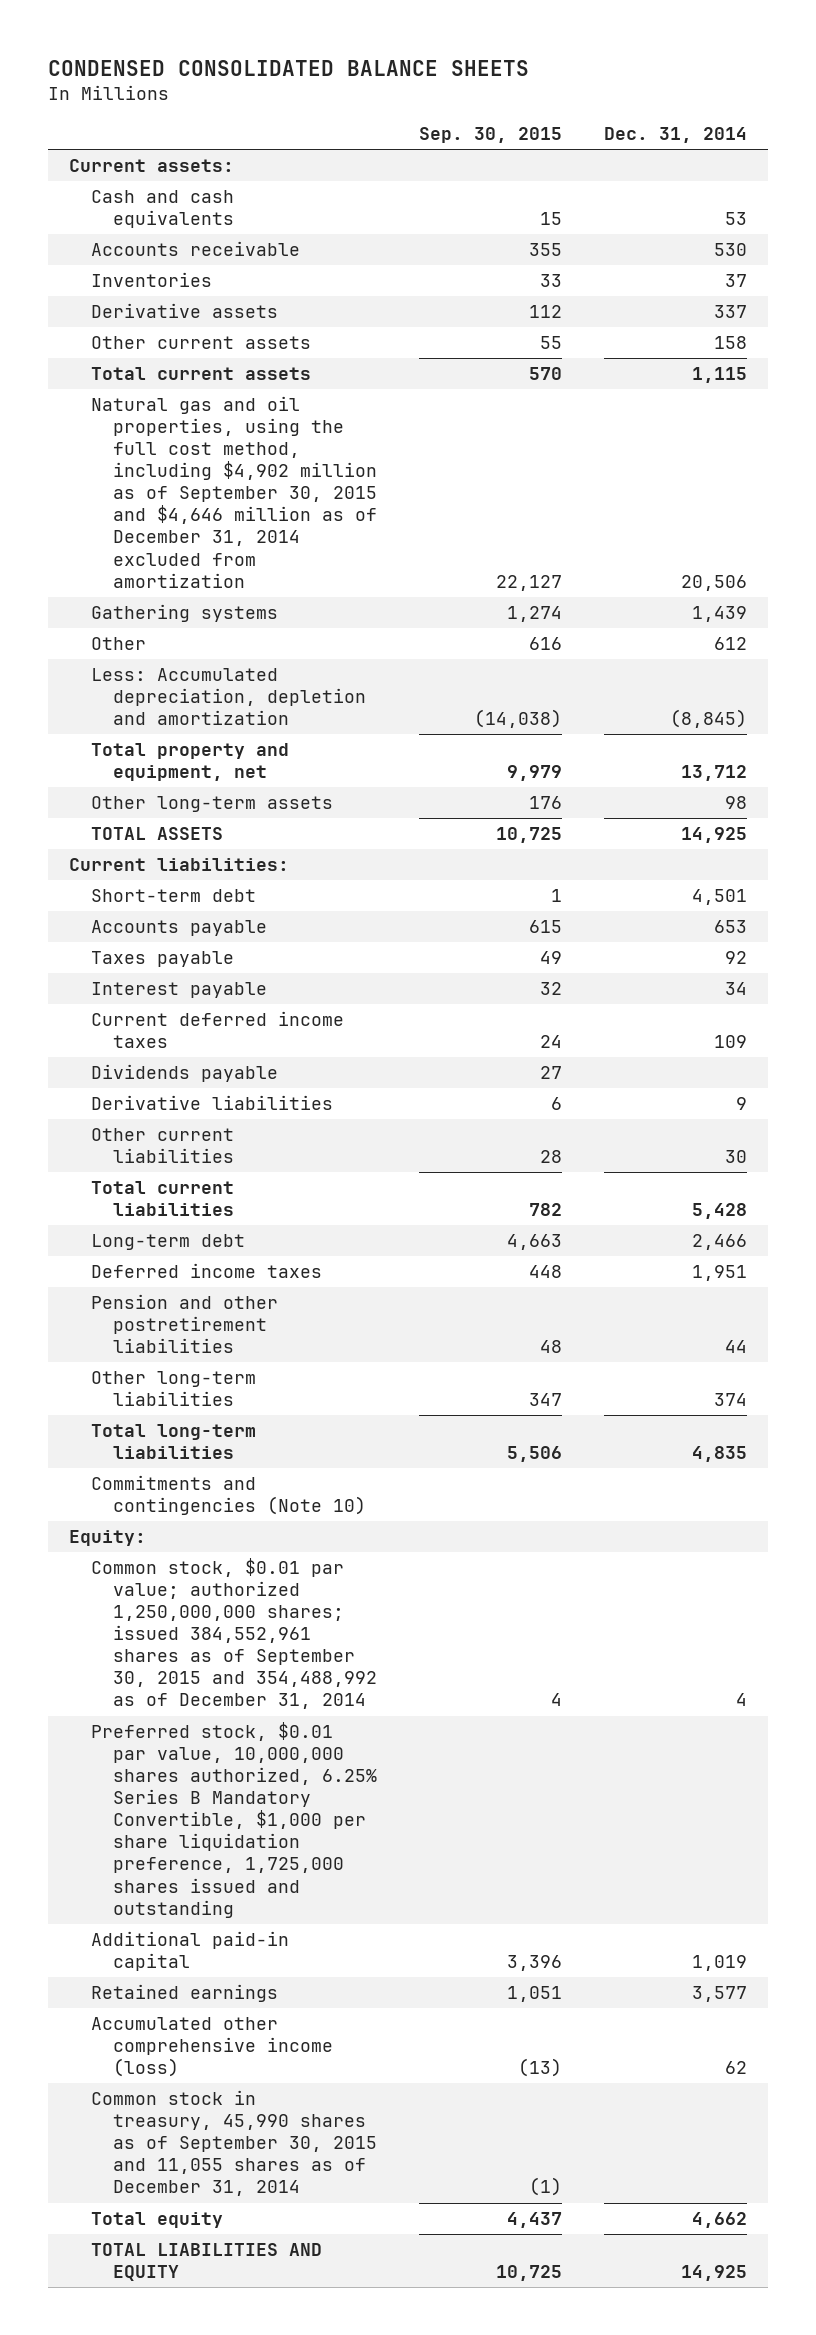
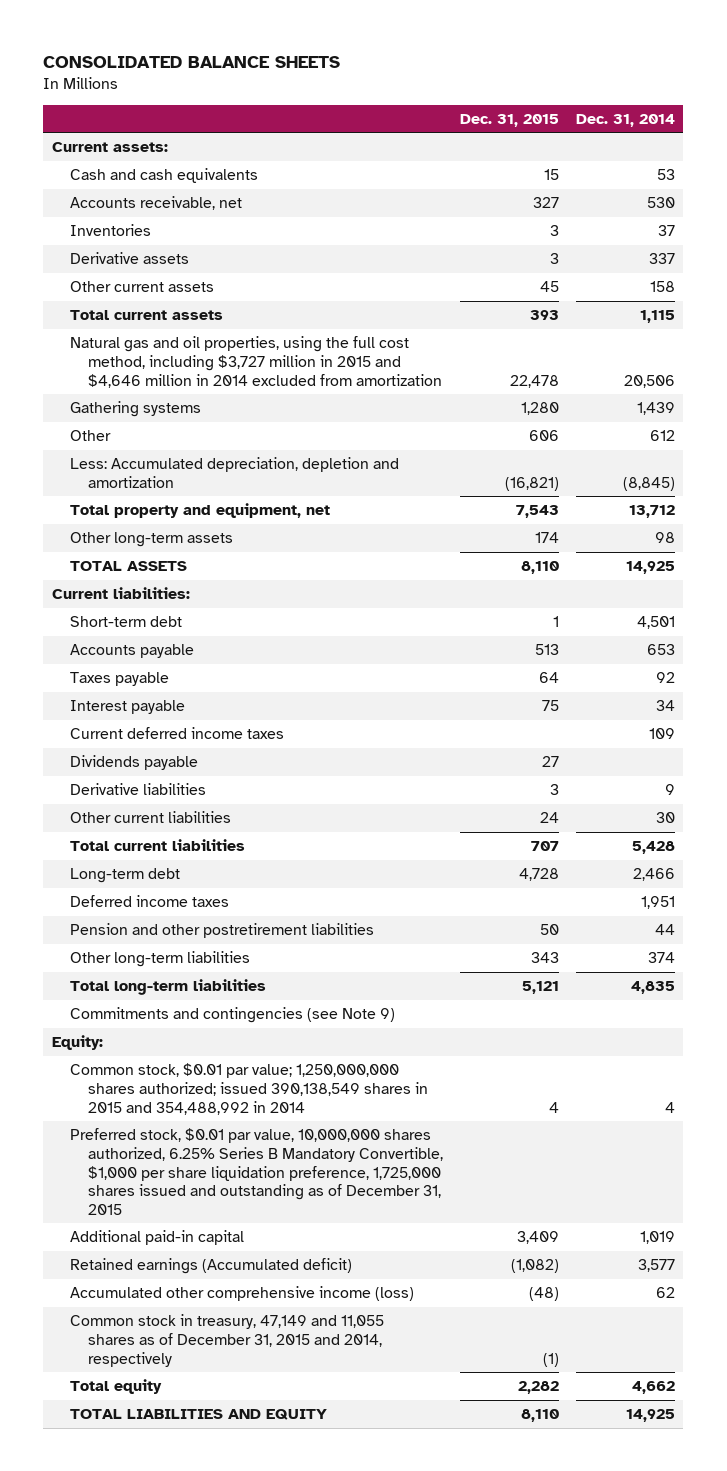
- CONDENSED CONSOLIDATED BALANCE SHEETS
+ CONSOLIDATED BALANCE SHEETS
- | Sep. 30, 2015 | Dec. 31, 2014
+ | Dec. 31, 2015 | Dec. 31, 2014
- Accounts receivable | 355 | 530
+ Accounts receivable, net | 327 | 530
- Natural gas and oil properties, using the full cost method, including $4,902 million as of September 30, 2015 and $4,646 million as of December 31, 2014 excluded from amortization | 22,127 | 20,506
+ Natural gas and oil properties, using the full cost method, including $3,727 million in 2015 and $4,646 million in 2014 excluded from amortization | 22,478 | 20,506
- Commitments and contingencies (Note 10)
+ Commitments and contingencies (see Note 9)
- Common stock, $0.01 par value; authorized 1,250,000,000 shares; issued 384,552,961 shares as of September 30, 2015 and 354,488,992 as of December 31, 2014 | 4 | 4
- Preferred stock, $0.01 par value, 10,000,000 shares authorized, 6.25% Series B Mandatory Convertible, $1,000 per share liquidation preference, 1,725,000 shares issued and outstanding
+ Common stock, $0.01 par value; 1,250,000,000 shares authorized; issued 390,138,549 shares in 2015 and 354,488,992 in 2014 | 4 | 4
+ Preferred stock, $0.01 par value, 10,000,000 shares authorized, 6.25% Series B Mandatory Convertible, $1,000 per share liquidation preference, 1,725,000 shares issued and outstanding as of December 31, 2015
- Retained earnings | 1,051 | 3,577
+ Retained earnings (Accumulated deficit) | (1,082) | 3,577
- Common stock in treasury, 45,990 shares as of September 30, 2015 and 11,055 shares as of December 31, 2014 | (1) |
+ Common stock in treasury, 47,149 and 11,055 shares as of December 31, 2015 and 2014, respectively | (1) |

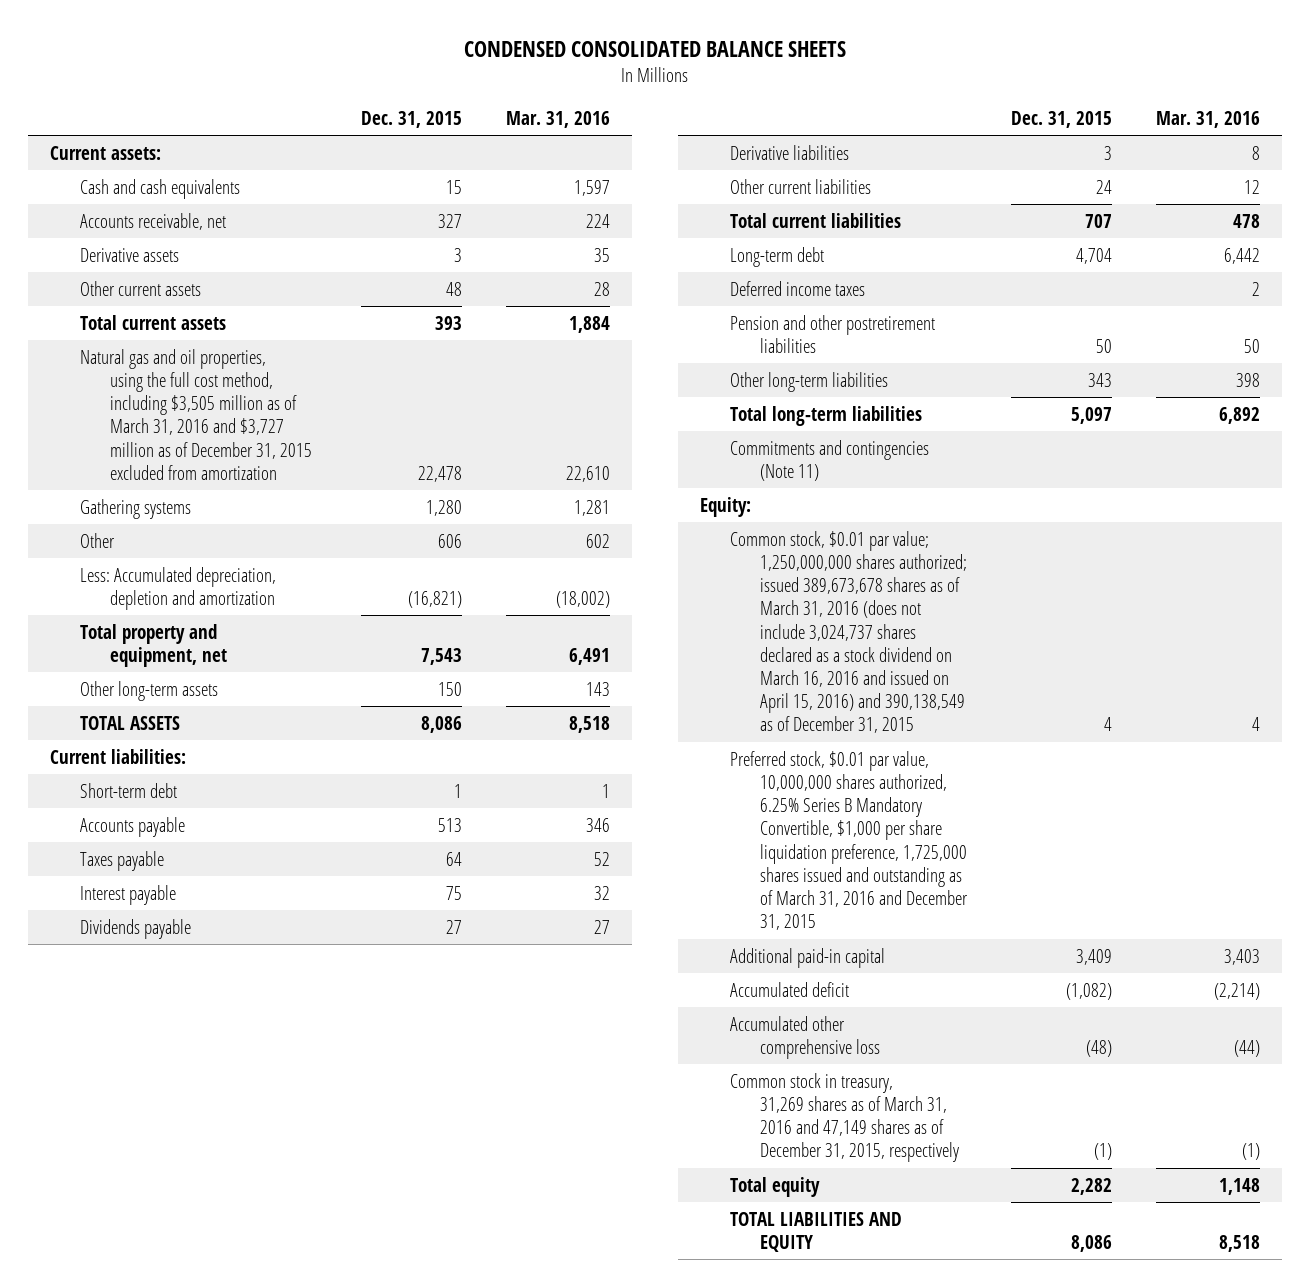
- CONSOLIDATED BALANCE SHEETS
+ CONDENSED CONSOLIDATED BALANCE SHEETS
- | Dec. 31, 2015 | Dec. 31, 2014
+ | Dec. 31, 2015 | Mar. 31, 2016
- Inventories | 3 | 37
- Other current assets | 45 | 158
+ Other current assets | 48 | 28
- Natural gas and oil properties, using the full cost method, including $3,727 million in 2015 and $4,646 million in 2014 excluded from amortization | 22,478 | 20,506
+ Natural gas and oil properties, using the full cost method, including $3,505 million as of March 31, 2016 and $3,727 million as of December 31, 2015 excluded from amortization | 22,478 | 22,610
- Other long-term assets | 174 | 98
- TOTAL ASSETS | 8,110 | 14,925
+ Other long-term assets | 150 | 143
+ TOTAL ASSETS | 8,086 | 8,518
- Current deferred income taxes | | 109
- Long-term debt | 4,728 | 2,466
+ Long-term debt | 4,704 | 6,442
- Total long-term liabilities | 5,121 | 4,835
- Commitments and contingencies (see Note 9)
+ Total long-term liabilities | 5,097 | 6,892
+ Commitments and contingencies (Note 11)
- Common stock, $0.01 par value; 1,250,000,000 shares authorized; issued 390,138,549 shares in 2015 and 354,488,992 in 2014 | 4 | 4
- Preferred stock, $0.01 par value, 10,000,000 shares authorized, 6.25% Series B Mandatory Convertible, $1,000 per share liquidation preference, 1,725,000 shares issued and outstanding as of December 31, 2015
+ Common stock, $0.01 par value; 1,250,000,000 shares authorized; issued 389,673,678 shares as of March 31, 2016 (does not include 3,024,737 shares declared as a stock dividend on March 16, 2016 and issued on April 15, 2016) and 390,138,549 as of December 31, 2015 | 4 | 4
+ Preferred stock, $0.01 par value, 10,000,000 shares authorized, 6.25% Series B Mandatory Convertible, $1,000 per share liquidation preference, 1,725,000 shares issued and outstanding as of March 31, 2016 and December 31, 2015
- Retained earnings (Accumulated deficit) | (1,082) | 3,577
- Accumulated other comprehensive income (loss) | (48) | 62
- Common stock in treasury, 47,149 and 11,055 shares as of December 31, 2015 and 2014, respectively | (1) |
+ Accumulated deficit | (1,082) | (2,214)
+ Accumulated other comprehensive loss | (48) | (44)
+ Common stock in treasury, 31,269 shares as of March 31, 2016 and 47,149 shares as of December 31, 2015, respectively | (1) | (1)
- TOTAL LIABILITIES AND EQUITY | 8,110 | 14,925
+ TOTAL LIABILITIES AND EQUITY | 8,086 | 8,518

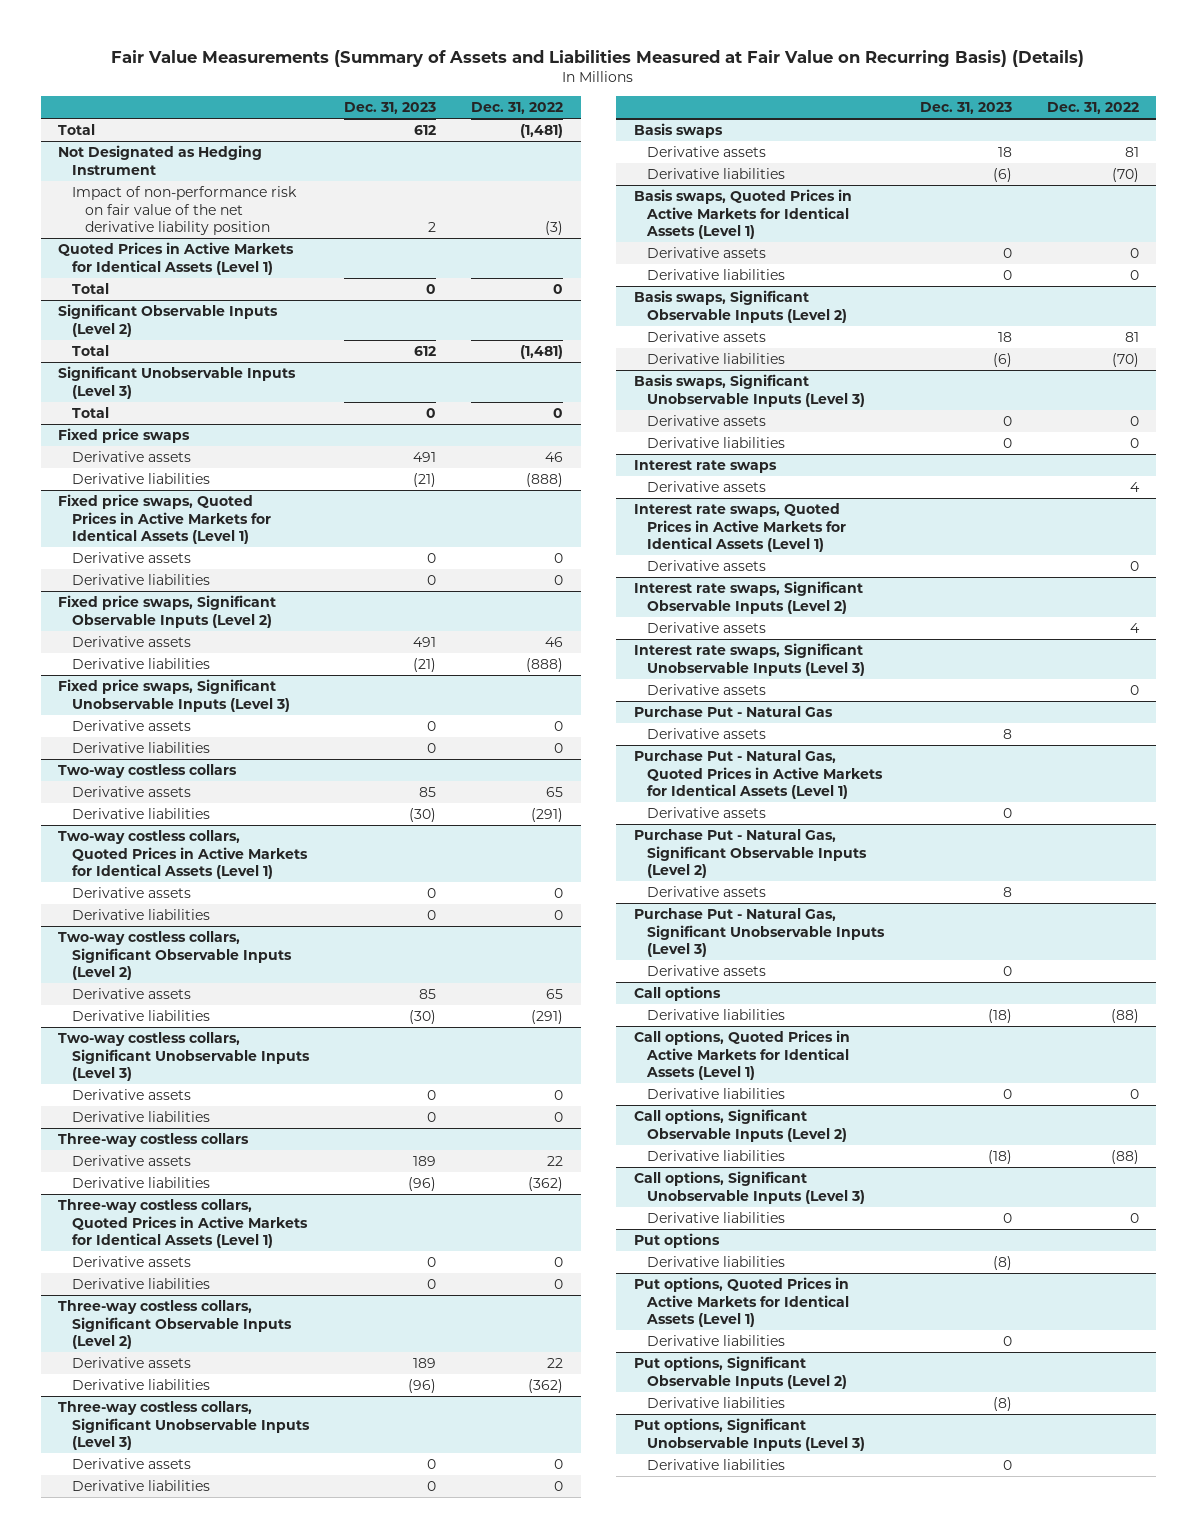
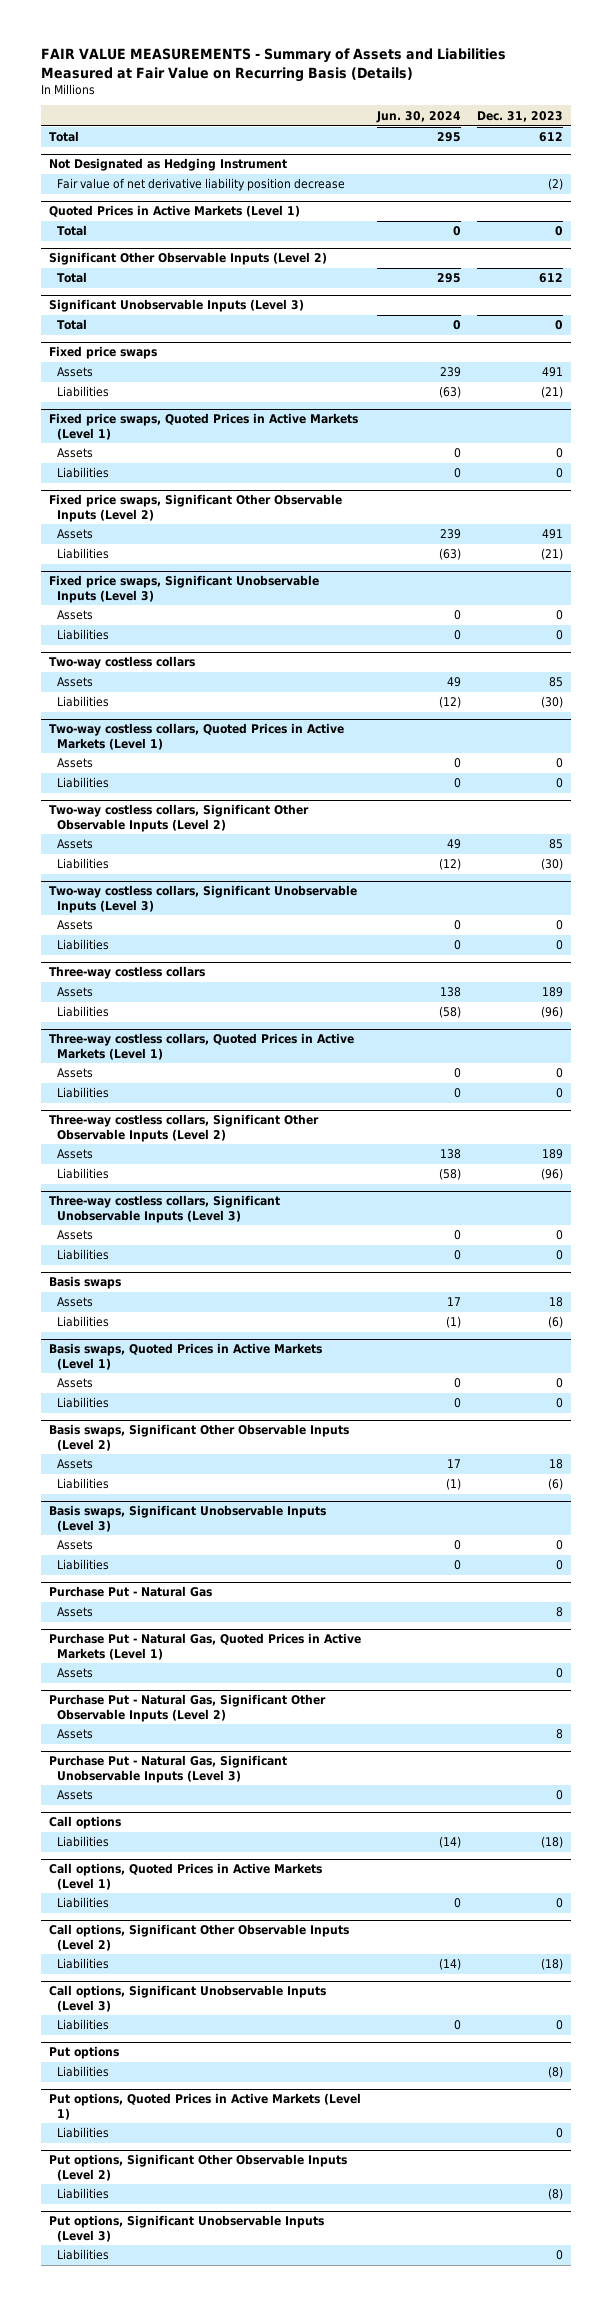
- Fair Value Measurements (Summary of Assets and Liabilities Measured at Fair Value on Recurring Basis) (Details)
+ FAIR VALUE MEASUREMENTS - Summary of Assets and Liabilities Measured at Fair Value on Recurring Basis (Details)
- | Dec. 31, 2023 | Dec. 31, 2022
+ | Jun. 30, 2024 | Dec. 31, 2023
@ Not Designated as Hedging Instrument
- Impact of non-performance risk on fair value of the net derivative liability position | 2 | (3)
- Quoted Prices in Active Markets for Identical Assets (Level 1)
@ Not Designated as Hedging Instrument
+ Fair value of net derivative liability position decrease | | (2)
+ Quoted Prices in Active Markets (Level 1)
- Significant Observable Inputs (Level 2)
+ Significant Other Observable Inputs (Level 2)
@ Fixed price swaps
- Derivative assets | 491 | 46
- Derivative liabilities | (21) | (888)
- Fixed price swaps, Quoted Prices in Active Markets for Identical Assets (Level 1)
- Derivative assets | 0 | 0
- Derivative liabilities | 0 | 0
- Fixed price swaps, Significant Observable Inputs (Level 2)
- Derivative assets | 491 | 46
- Derivative liabilities | (21) | (888)
@ Fixed price swaps
+ Assets | 239 | 491
+ Liabilities | (63) | (21)
+ Fixed price swaps, Quoted Prices in Active Markets (Level 1)
+ Assets | 0 | 0
+ Liabilities | 0 | 0
+ Fixed price swaps, Significant Other Observable Inputs (Level 2)
+ Assets | 239 | 491
+ Liabilities | (63) | (21)
@ Fixed price swaps, Significant Unobservable Inputs (Level 3)
- Derivative assets | 0 | 0
- Derivative liabilities | 0 | 0
+ Assets | 0 | 0
+ Liabilities | 0 | 0
@ Two-way costless collars
- Derivative assets | 85 | 65
- Derivative liabilities | (30) | (291)
- Two-way costless collars, Quoted Prices in Active Markets for Identical Assets (Level 1)
- Derivative assets | 0 | 0
- Derivative liabilities | 0 | 0
- Two-way costless collars, Significant Observable Inputs (Level 2)
- Derivative assets | 85 | 65
- Derivative liabilities | (30) | (291)
@ Two-way costless collars
+ Assets | 49 | 85
+ Liabilities | (12) | (30)
+ Two-way costless collars, Quoted Prices in Active Markets (Level 1)
+ Assets | 0 | 0
+ Liabilities | 0 | 0
+ Two-way costless collars, Significant Other Observable Inputs (Level 2)
+ Assets | 49 | 85
+ Liabilities | (12) | (30)
@ Two-way costless collars, Significant Unobservable Inputs (Level 3)
- Derivative assets | 0 | 0
- Derivative liabilities | 0 | 0
+ Assets | 0 | 0
+ Liabilities | 0 | 0
@ Three-way costless collars
- Derivative assets | 189 | 22
- Derivative liabilities | (96) | (362)
- Three-way costless collars, Quoted Prices in Active Markets for Identical Assets (Level 1)
- Derivative assets | 0 | 0
- Derivative liabilities | 0 | 0
- Three-way costless collars, Significant Observable Inputs (Level 2)
- Derivative assets | 189 | 22
- Derivative liabilities | (96) | (362)
@ Three-way costless collars
+ Assets | 138 | 189
+ Liabilities | (58) | (96)
+ Three-way costless collars, Quoted Prices in Active Markets (Level 1)
+ Assets | 0 | 0
+ Liabilities | 0 | 0
+ Three-way costless collars, Significant Other Observable Inputs (Level 2)
+ Assets | 138 | 189
+ Liabilities | (58) | (96)
@ Three-way costless collars, Significant Unobservable Inputs (Level 3)
- Derivative assets | 0 | 0
- Derivative liabilities | 0 | 0
+ Assets | 0 | 0
+ Liabilities | 0 | 0
@ Basis swaps
- Derivative assets | 18 | 81
- Derivative liabilities | (6) | (70)
- Basis swaps, Quoted Prices in Active Markets for Identical Assets (Level 1)
- Derivative assets | 0 | 0
- Derivative liabilities | 0 | 0
- Basis swaps, Significant Observable Inputs (Level 2)
- Derivative assets | 18 | 81
- Derivative liabilities | (6) | (70)
@ Basis swaps
+ Assets | 17 | 18
+ Liabilities | (1) | (6)
+ Basis swaps, Quoted Prices in Active Markets (Level 1)
+ Assets | 0 | 0
+ Liabilities | 0 | 0
+ Basis swaps, Significant Other Observable Inputs (Level 2)
+ Assets | 17 | 18
+ Liabilities | (1) | (6)
@ Basis swaps, Significant Unobservable Inputs (Level 3)
- Derivative assets | 0 | 0
- Derivative liabilities | 0 | 0
- Interest rate swaps
- Derivative assets | | 4
- Interest rate swaps, Quoted Prices in Active Markets for Identical Assets (Level 1)
- Derivative assets | | 0
- Interest rate swaps, Significant Observable Inputs (Level 2)
- Derivative assets | | 4
- Interest rate swaps, Significant Unobservable Inputs (Level 3)
- Derivative assets | | 0
@ Basis swaps, Significant Unobservable Inputs (Level 3)
+ Assets | 0 | 0
+ Liabilities | 0 | 0
@ Purchase Put - Natural Gas
- Derivative assets | 8 |
- Purchase Put - Natural Gas, Quoted Prices in Active Markets for Identical Assets (Level 1)
- Derivative assets | 0 |
- Purchase Put - Natural Gas, Significant Observable Inputs (Level 2)
- Derivative assets | 8 |
@ Purchase Put - Natural Gas
+ Assets | | 8
+ Purchase Put - Natural Gas, Quoted Prices in Active Markets (Level 1)
+ Assets | | 0
+ Purchase Put - Natural Gas, Significant Other Observable Inputs (Level 2)
+ Assets | | 8
@ Purchase Put - Natural Gas, Significant Unobservable Inputs (Level 3)
- Derivative assets | 0 |
+ Assets | | 0
@ Call options
- Derivative liabilities | (18) | (88)
- Call options, Quoted Prices in Active Markets for Identical Assets (Level 1)
- Derivative liabilities | 0 | 0
- Call options, Significant Observable Inputs (Level 2)
- Derivative liabilities | (18) | (88)
@ Call options
+ Liabilities | (14) | (18)
+ Call options, Quoted Prices in Active Markets (Level 1)
+ Liabilities | 0 | 0
+ Call options, Significant Other Observable Inputs (Level 2)
+ Liabilities | (14) | (18)
@ Call options, Significant Unobservable Inputs (Level 3)
- Derivative liabilities | 0 | 0
+ Liabilities | 0 | 0
@ Put options
- Derivative liabilities | (8) |
- Put options, Quoted Prices in Active Markets for Identical Assets (Level 1)
- Derivative liabilities | 0 |
- Put options, Significant Observable Inputs (Level 2)
- Derivative liabilities | (8) |
@ Put options
+ Liabilities | | (8)
+ Put options, Quoted Prices in Active Markets (Level 1)
+ Liabilities | | 0
+ Put options, Significant Other Observable Inputs (Level 2)
+ Liabilities | | (8)
@ Put options, Significant Unobservable Inputs (Level 3)
- Derivative liabilities | 0 |
+ Liabilities | | 0

